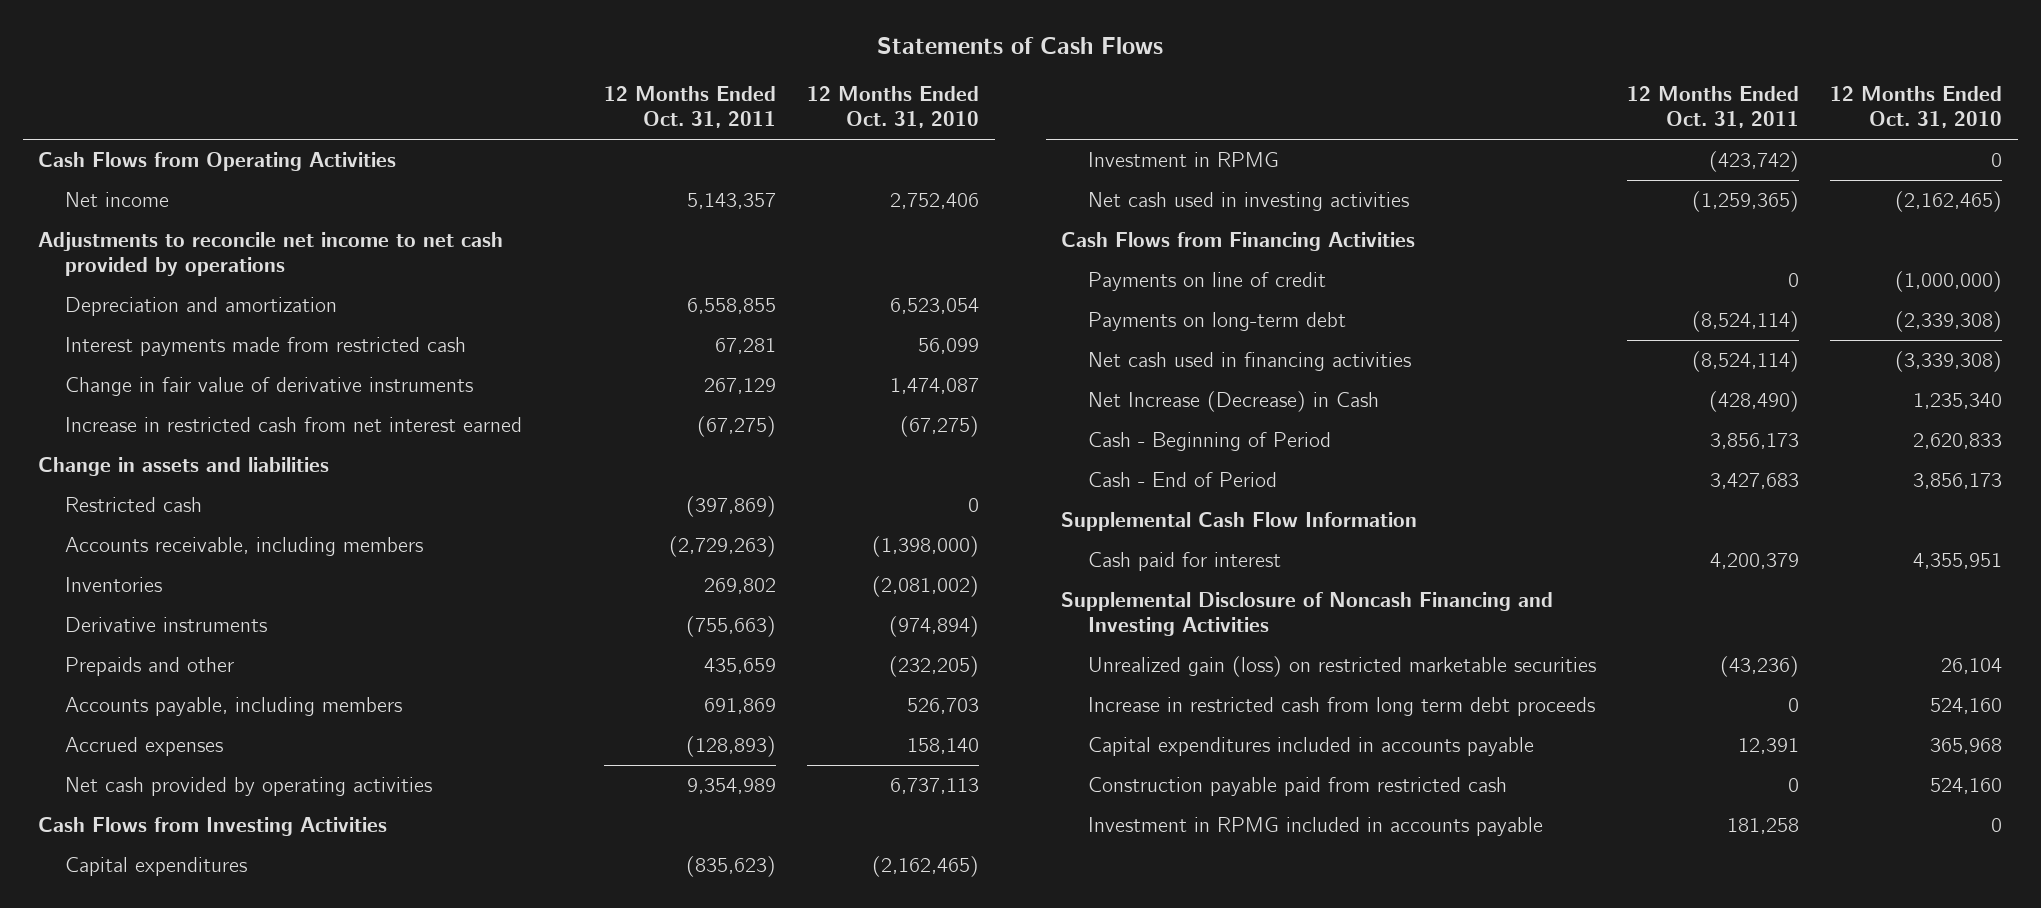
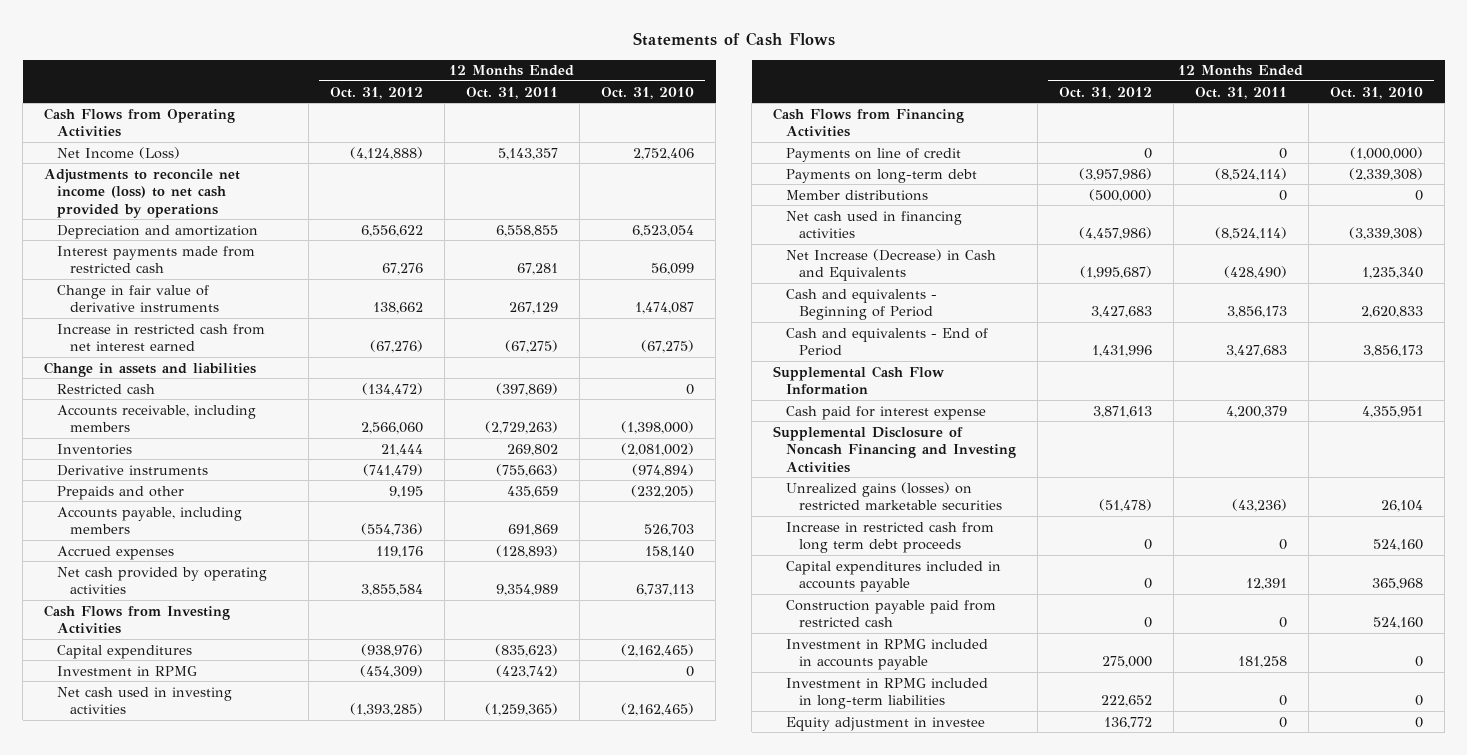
- | 12 Months Ended Oct. 31, 2011 | 12 Months Ended Oct. 31, 2010
+ | 12 Months Ended Oct. 31, 2012 | 12 Months Ended Oct. 31, 2011 | 12 Months Ended Oct. 31, 2010
- Net income | 5,143,357 | 2,752,406
- Adjustments to reconcile net income to net cash provided by operations
+ Net Income (Loss) | (4,124,888) | 5,143,357 | 2,752,406
+ Adjustments to reconcile net income (loss) to net cash provided by operations
+ Member distributions | (500,000) | 0 | 0
- Net Increase (Decrease) in Cash | (428,490) | 1,235,340
- Cash - Beginning of Period | 3,856,173 | 2,620,833
- Cash - End of Period | 3,427,683 | 3,856,173
+ Net Increase (Decrease) in Cash and Equivalents | (1,995,687) | (428,490) | 1,235,340
+ Cash and equivalents - Beginning of Period | 3,427,683 | 3,856,173 | 2,620,833
+ Cash and equivalents - End of Period | 1,431,996 | 3,427,683 | 3,856,173
- Cash paid for interest | 4,200,379 | 4,355,951
+ Cash paid for interest expense | 3,871,613 | 4,200,379 | 4,355,951
- Unrealized gain (loss) on restricted marketable securities | (43,236) | 26,104
+ Unrealized gains (losses) on restricted marketable securities | (51,478) | (43,236) | 26,104
+ Investment in RPMG included in long-term liabilities | 222,652 | 0 | 0
+ Equity adjustment in investee | 136,772 | 0 | 0

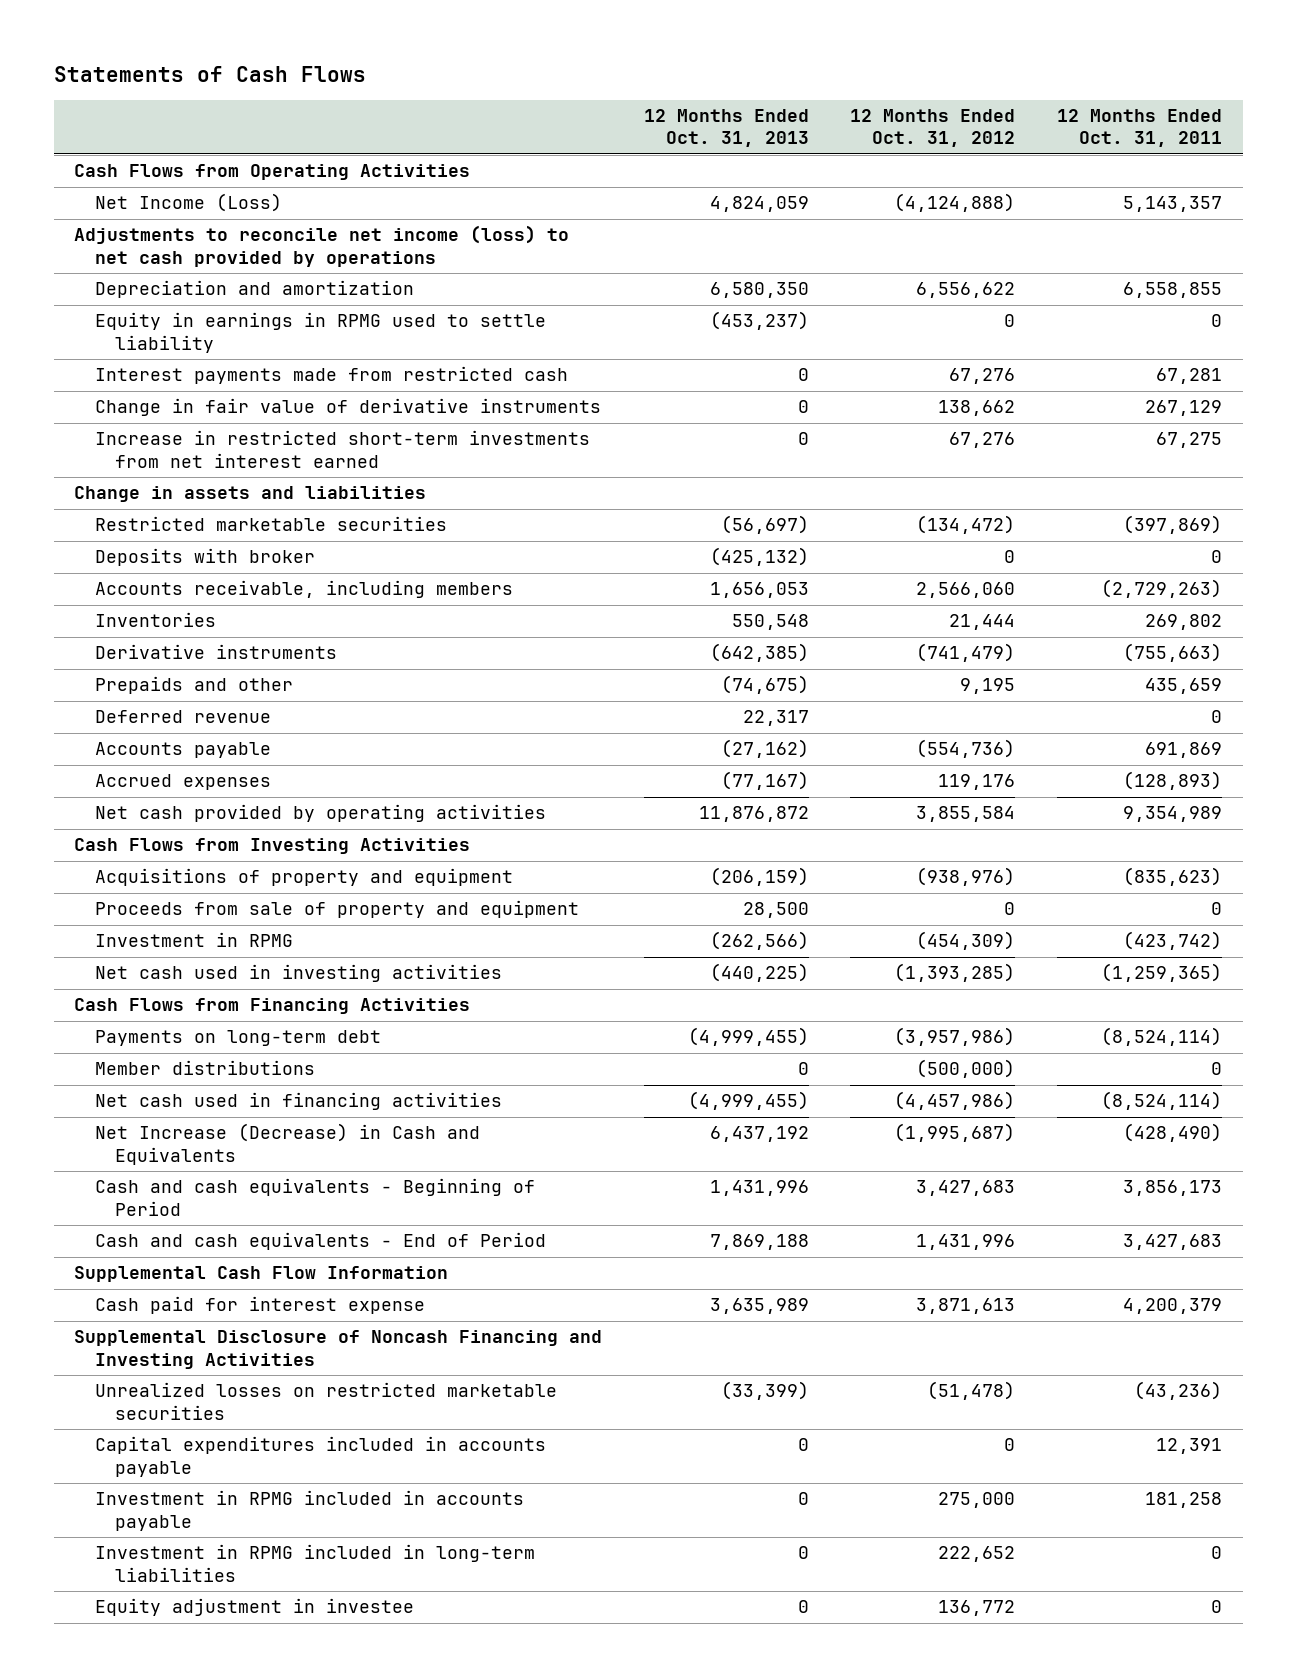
- | 12 Months Ended Oct. 31, 2012 | 12 Months Ended Oct. 31, 2011 | 12 Months Ended Oct. 31, 2010
+ | 12 Months Ended Oct. 31, 2013 | 12 Months Ended Oct. 31, 2012 | 12 Months Ended Oct. 31, 2011
+ Equity in earnings in RPMG used to settle liability | (453,237) | 0 | 0
- Increase in restricted cash from net interest earned | (67,276) | (67,275) | (67,275)
+ Increase in restricted short-term investments from net interest earned | 0 | 67,276 | 67,275
- Restricted cash | (134,472) | (397,869) | 0
+ Restricted marketable securities | (56,697) | (134,472) | (397,869)
+ Deposits with broker | (425,132) | 0 | 0
- Accounts payable, including members | (554,736) | 691,869 | 526,703
+ Deferred revenue | 22,317 | | 0
+ Accounts payable | (27,162) | (554,736) | 691,869
- Capital expenditures | (938,976) | (835,623) | (2,162,465)
+ Acquisitions of property and equipment | (206,159) | (938,976) | (835,623)
+ Proceeds from sale of property and equipment | 28,500 | 0 | 0
- Payments on line of credit | 0 | 0 | (1,000,000)
- Cash and equivalents - Beginning of Period | 3,427,683 | 3,856,173 | 2,620,833
- Cash and equivalents - End of Period | 1,431,996 | 3,427,683 | 3,856,173
+ Cash and cash equivalents - Beginning of Period | 1,431,996 | 3,427,683 | 3,856,173
+ Cash and cash equivalents - End of Period | 7,869,188 | 1,431,996 | 3,427,683
- Unrealized gains (losses) on restricted marketable securities | (51,478) | (43,236) | 26,104
- Increase in restricted cash from long term debt proceeds | 0 | 0 | 524,160
+ Unrealized losses on restricted marketable securities | (33,399) | (51,478) | (43,236)
- Construction payable paid from restricted cash | 0 | 0 | 524,160

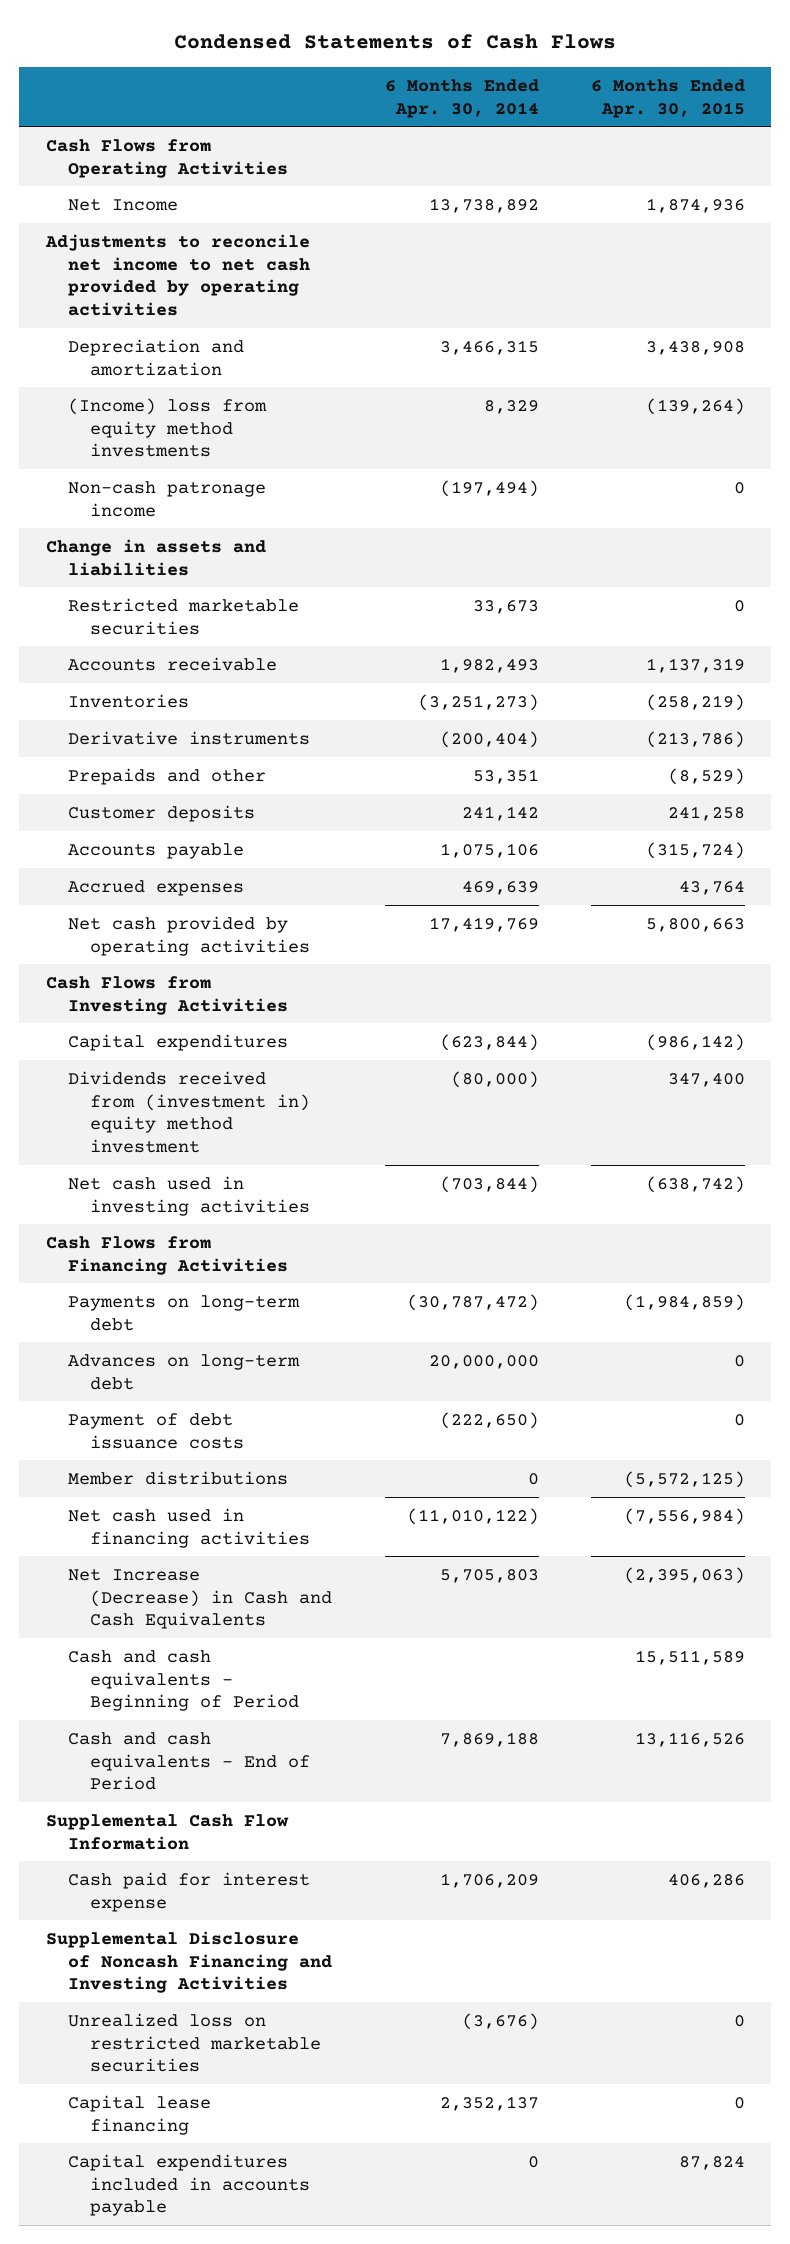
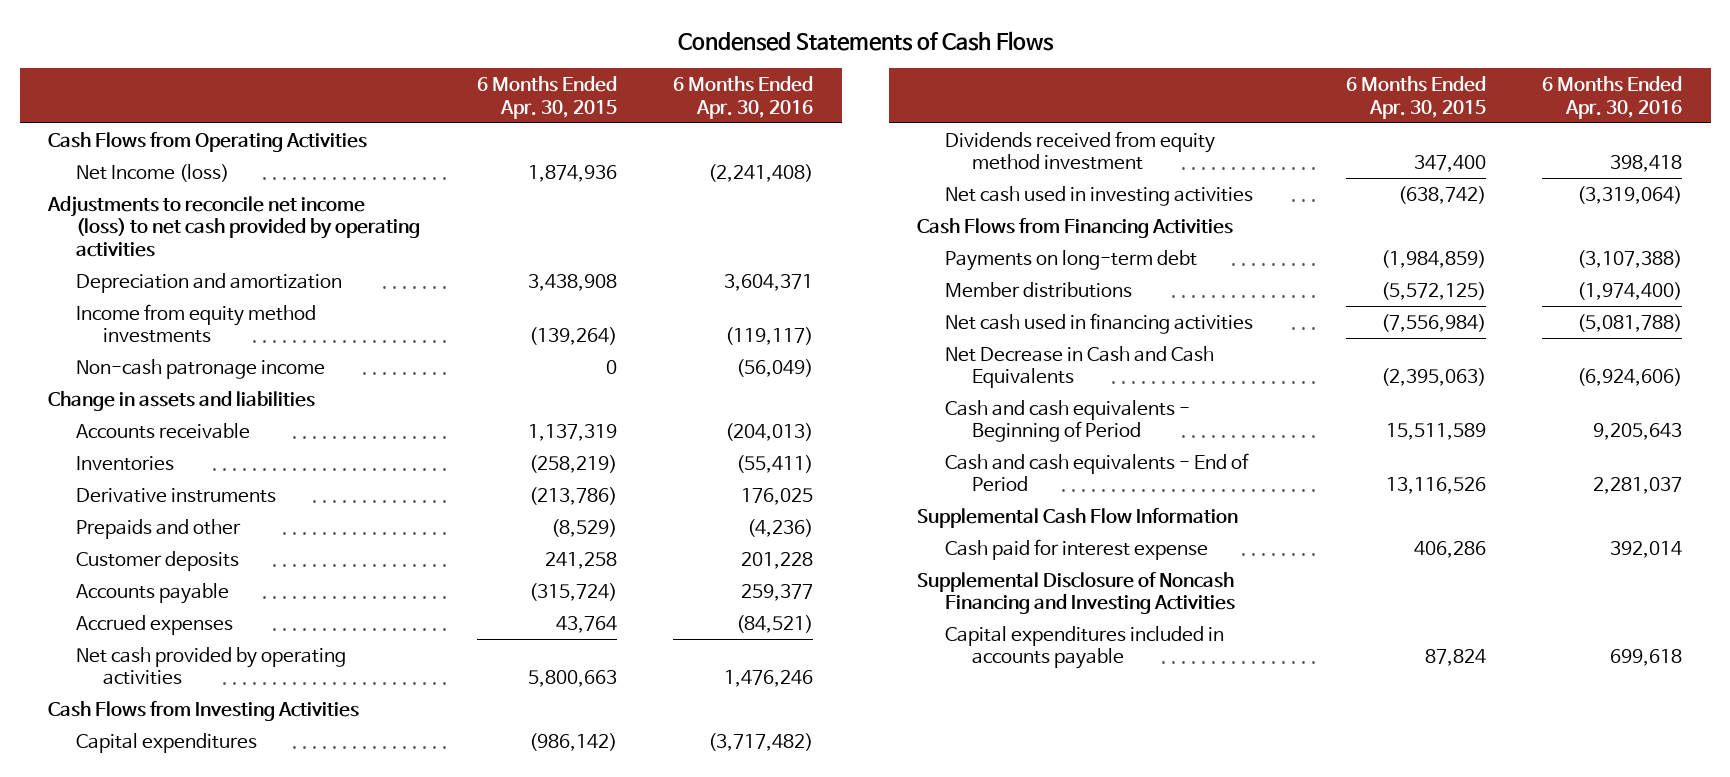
- | 6 Months Ended Apr. 30, 2014 | 6 Months Ended Apr. 30, 2015
+ | 6 Months Ended Apr. 30, 2015 | 6 Months Ended Apr. 30, 2016
- Net Income | 13,738,892 | 1,874,936
- Adjustments to reconcile net income to net cash provided by operating activities
+ Net Income (loss) | 1,874,936 | (2,241,408)
+ Adjustments to reconcile net income (loss) to net cash provided by operating activities
- (Income) loss from equity method investments | 8,329 | (139,264)
+ Income from equity method investments | (139,264) | (119,117)
- Restricted marketable securities | 33,673 | 0
- Dividends received from (investment in) equity method investment | (80,000) | 347,400
+ Dividends received from equity method investment | 347,400 | 398,418
- Advances on long-term debt | 20,000,000 | 0
- Payment of debt issuance costs | (222,650) | 0
- Net Increase (Decrease) in Cash and Cash Equivalents | 5,705,803 | (2,395,063)
+ Net Decrease in Cash and Cash Equivalents | (2,395,063) | (6,924,606)
- Unrealized loss on restricted marketable securities | (3,676) | 0
- Capital lease financing | 2,352,137 | 0

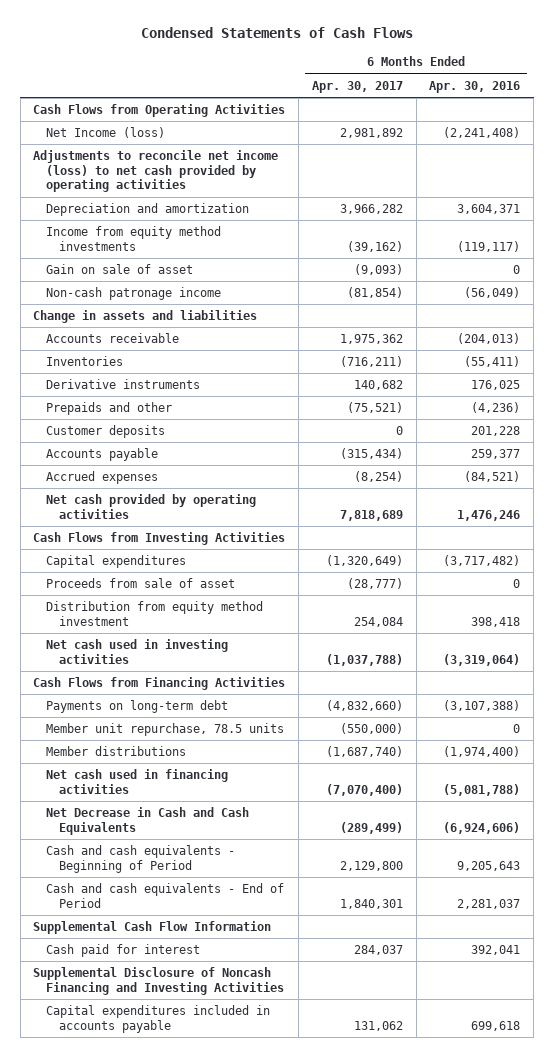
- | 6 Months Ended Apr. 30, 2015 | 6 Months Ended Apr. 30, 2016
+ | 6 Months Ended Apr. 30, 2017 | 6 Months Ended Apr. 30, 2016
+ Gain on sale of asset | (9,093) | 0
- Dividends received from equity method investment | 347,400 | 398,418
+ Proceeds from sale of asset | (28,777) | 0
+ Distribution from equity method investment | 254,084 | 398,418
+ Member unit repurchase, 78.5 units | (550,000) | 0
- Cash paid for interest expense | 406,286 | 392,014
+ Cash paid for interest | 284,037 | 392,041

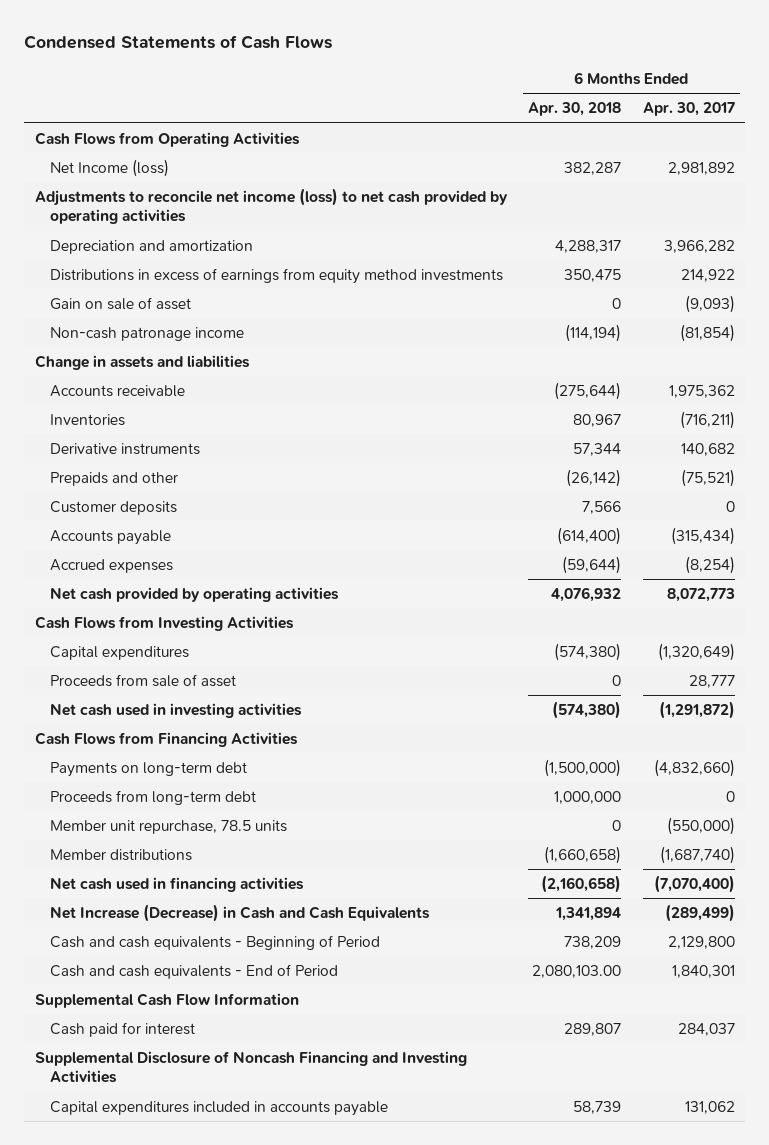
- | 6 Months Ended Apr. 30, 2017 | 6 Months Ended Apr. 30, 2016
+ | 6 Months Ended Apr. 30, 2018 | 6 Months Ended Apr. 30, 2017
- Income from equity method investments | (39,162) | (119,117)
+ Distributions in excess of earnings from equity method investments | 350,475 | 214,922
- Net cash provided by operating activities | 7,818,689 | 1,476,246
+ Net cash provided by operating activities | 4,076,932 | 8,072,773
- Proceeds from sale of asset | (28,777) | 0
- Distribution from equity method investment | 254,084 | 398,418
- Net cash used in investing activities | (1,037,788) | (3,319,064)
+ Proceeds from sale of asset | 0 | 28,777
+ Net cash used in investing activities | (574,380) | (1,291,872)
+ Proceeds from long-term debt | 1,000,000 | 0
- Net Decrease in Cash and Cash Equivalents | (289,499) | (6,924,606)
+ Net Increase (Decrease) in Cash and Cash Equivalents | 1,341,894 | (289,499)

